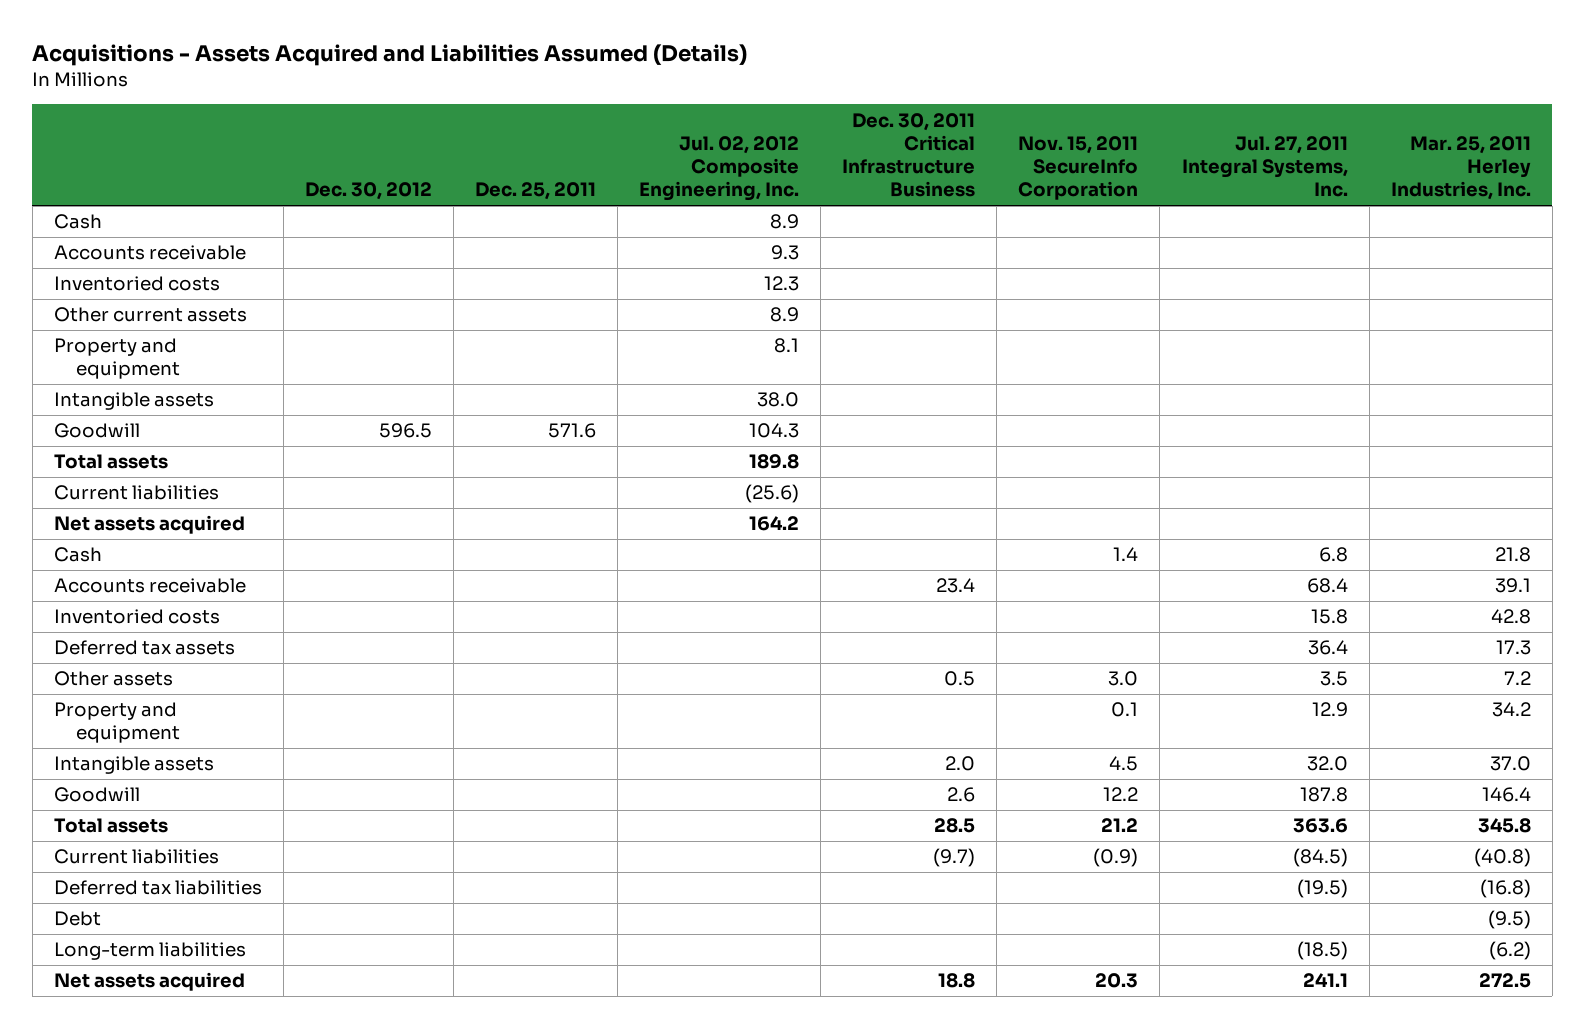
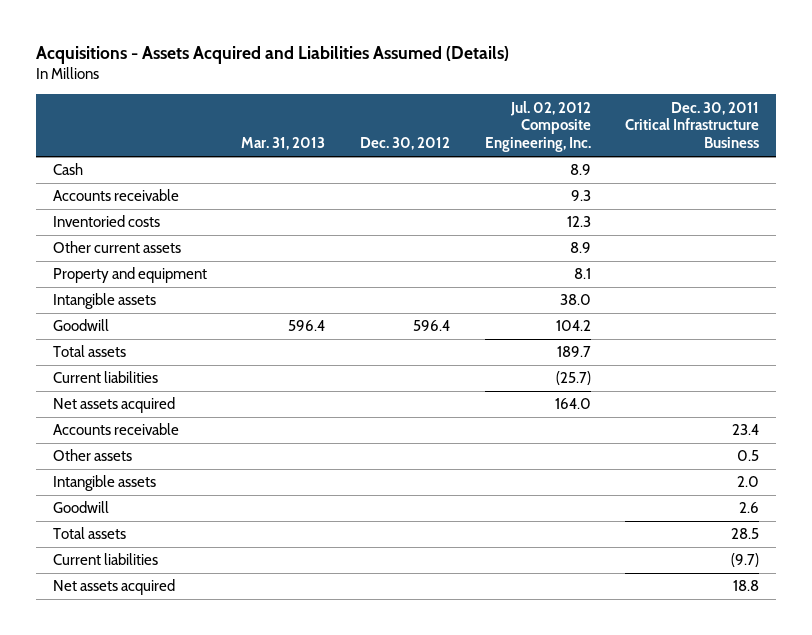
- | Dec. 30, 2012 | Dec. 25, 2011 | Jul. 02, 2012 Composite Engineering, Inc. | Dec. 30, 2011 Critical Infrastructure Business | Nov. 15, 2011 SecureInfo Corporation | Jul. 27, 2011 Integral Systems, Inc. | Mar. 25, 2011 Herley Industries, Inc.
+ | Mar. 31, 2013 | Dec. 30, 2012 | Jul. 02, 2012 Composite Engineering, Inc. | Dec. 30, 2011 Critical Infrastructure Business
- Goodwill | 596.5 | 571.6 | 104.3 | | | |
- Total assets | | | 189.8 | | | |
- Current liabilities | | | (25.6) | | | |
- Net assets acquired | | | 164.2 | | | |
- Cash | | | | | 1.4 | 6.8 | 21.8
+ Goodwill | 596.4 | 596.4 | 104.2 |
+ Total assets | | | 189.7 |
+ Current liabilities | | | (25.7) |
+ Net assets acquired | | | 164.0 |
- Inventoried costs | | | | | | 15.8 | 42.8
- Deferred tax assets | | | | | | 36.4 | 17.3
- Property and equipment | | | | | 0.1 | 12.9 | 34.2
- Deferred tax liabilities | | | | | | (19.5) | (16.8)
- Debt | | | | | | | (9.5)
- Long-term liabilities | | | | | | (18.5) | (6.2)

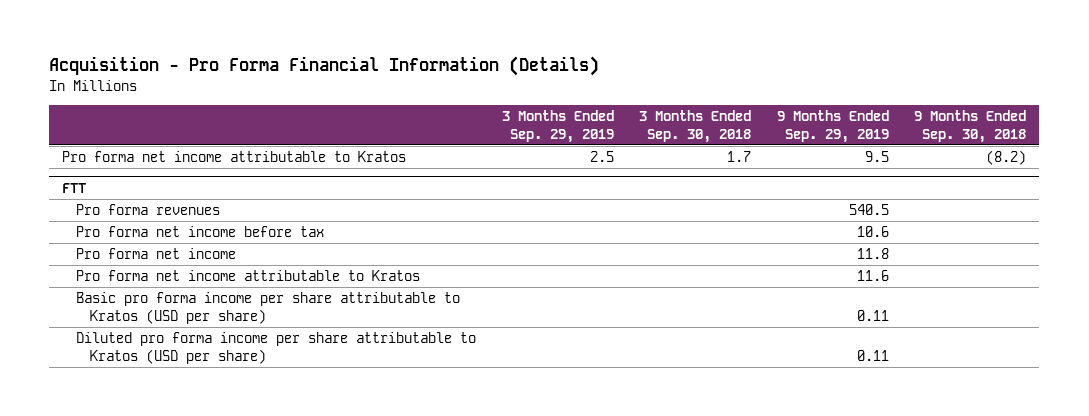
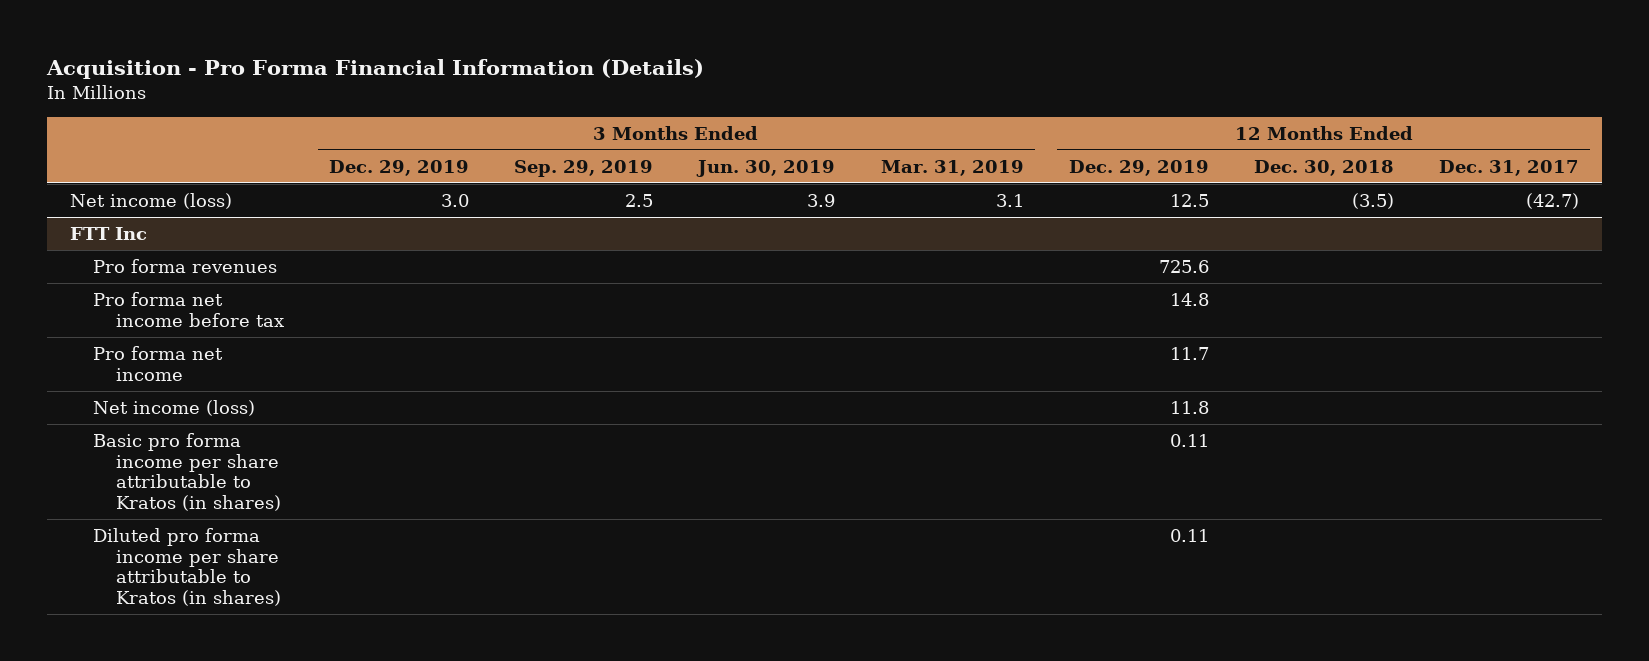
- | 3 Months Ended Sep. 29, 2019 | 3 Months Ended Sep. 30, 2018 | 9 Months Ended Sep. 29, 2019 | 9 Months Ended Sep. 30, 2018
+ | 3 Months Ended Dec. 29, 2019 | 3 Months Ended Sep. 29, 2019 | 3 Months Ended Jun. 30, 2019 | 3 Months Ended Mar. 31, 2019 | 12 Months Ended Dec. 29, 2019 | 12 Months Ended Dec. 30, 2018 | 12 Months Ended Dec. 31, 2017
- Pro forma net income attributable to Kratos | 2.5 | 1.7 | 9.5 | (8.2)
- FTT
+ Net income (loss) | 3.0 | 2.5 | 3.9 | 3.1 | 12.5 | (3.5) | (42.7)
+ FTT Inc
- Pro forma net income attributable to Kratos | | | 11.6 |
- Basic pro forma income per share attributable to Kratos (USD per share) | | | 0.11 |
- Diluted pro forma income per share attributable to Kratos (USD per share) | | | 0.11 |
+ Net income (loss) | | | | | 11.8 | |
+ Basic pro forma income per share attributable to Kratos (in shares) | | | | | 0.11 | |
+ Diluted pro forma income per share attributable to Kratos (in shares) | | | | | 0.11 | |

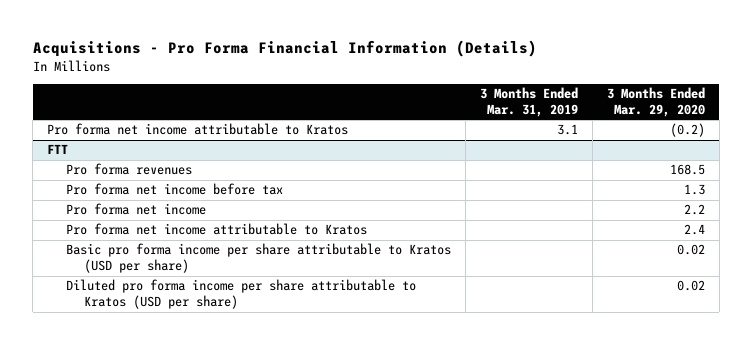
- Acquisition - Pro Forma Financial Information (Details)
+ Acquisitions - Pro Forma Financial Information (Details)
- | 3 Months Ended Dec. 29, 2019 | 3 Months Ended Sep. 29, 2019 | 3 Months Ended Jun. 30, 2019 | 3 Months Ended Mar. 31, 2019 | 12 Months Ended Dec. 29, 2019 | 12 Months Ended Dec. 30, 2018 | 12 Months Ended Dec. 31, 2017
+ | 3 Months Ended Mar. 31, 2019 | 3 Months Ended Mar. 29, 2020
- Net income (loss) | 3.0 | 2.5 | 3.9 | 3.1 | 12.5 | (3.5) | (42.7)
- FTT Inc
+ Pro forma net income attributable to Kratos | 3.1 | (0.2)
+ FTT
- Net income (loss) | | | | | 11.8 | |
- Basic pro forma income per share attributable to Kratos (in shares) | | | | | 0.11 | |
- Diluted pro forma income per share attributable to Kratos (in shares) | | | | | 0.11 | |
+ Pro forma net income attributable to Kratos | | 2.4
+ Basic pro forma income per share attributable to Kratos (USD per share) | | 0.02
+ Diluted pro forma income per share attributable to Kratos (USD per share) | | 0.02

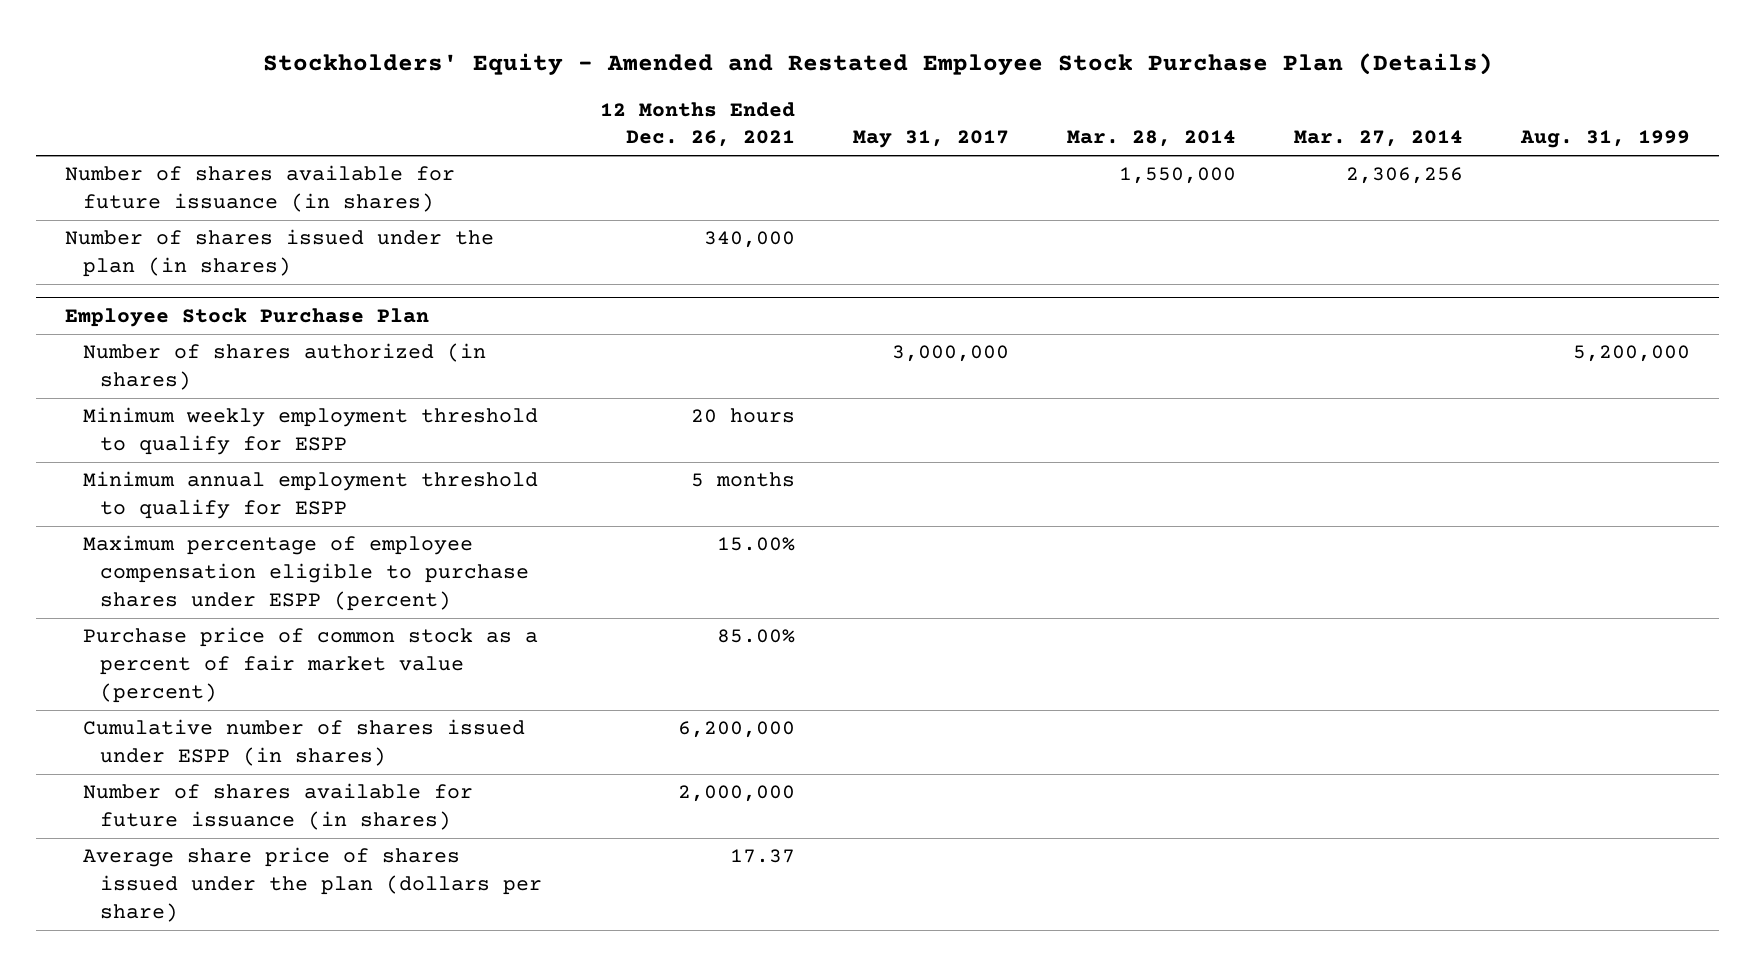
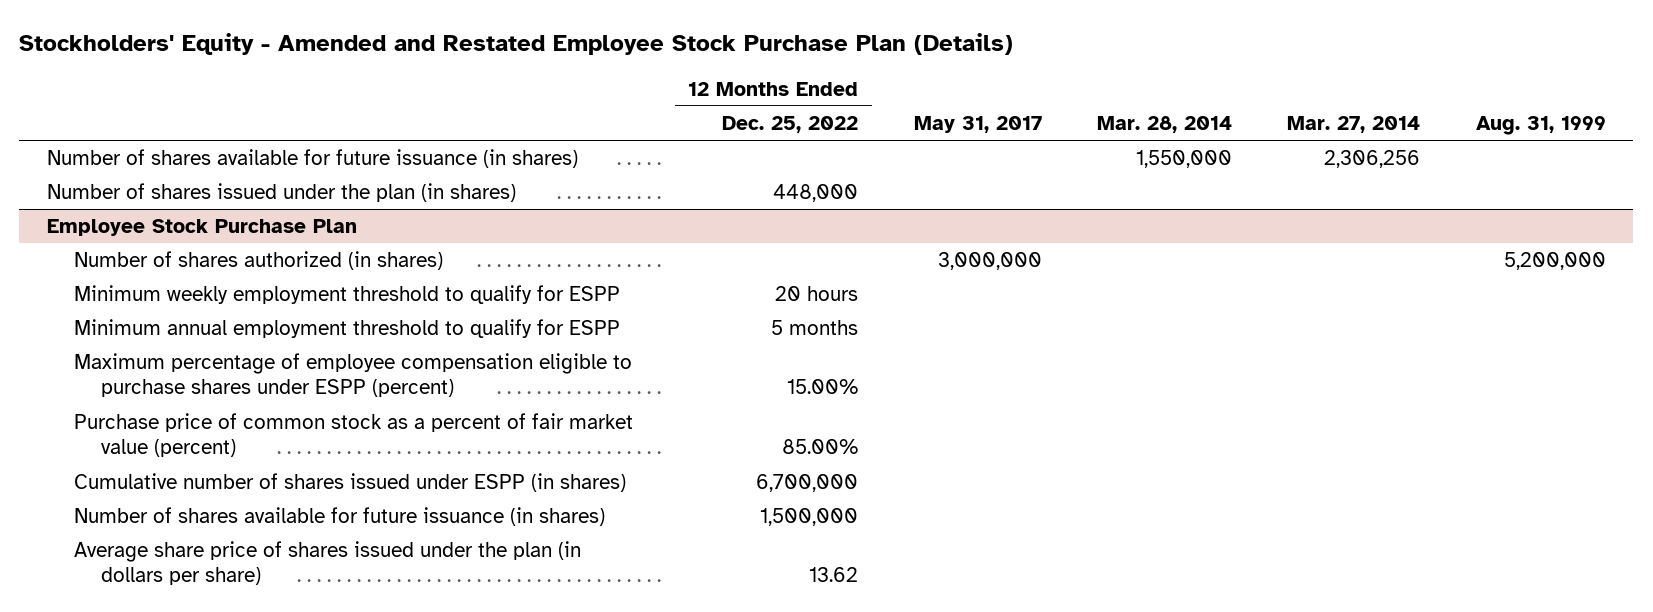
- | 12 Months Ended Dec. 26, 2021 | May 31, 2017 | Mar. 28, 2014 | Mar. 27, 2014 | Aug. 31, 1999
+ | 12 Months Ended Dec. 25, 2022 | May 31, 2017 | Mar. 28, 2014 | Mar. 27, 2014 | Aug. 31, 1999
@ Employee Stock Purchase Plan
- Average share price of shares issued under the plan (dollars per share) | 17.37 | | | |
+ Average share price of shares issued under the plan (in dollars per share) | 13.62 | | | |

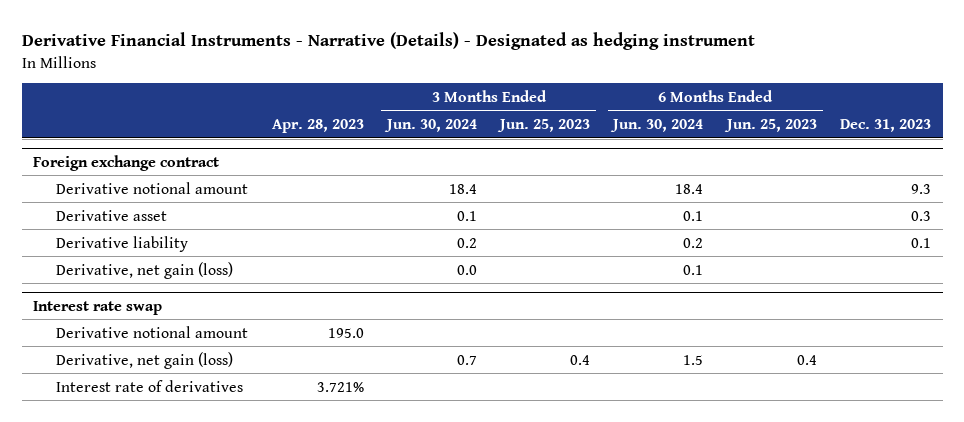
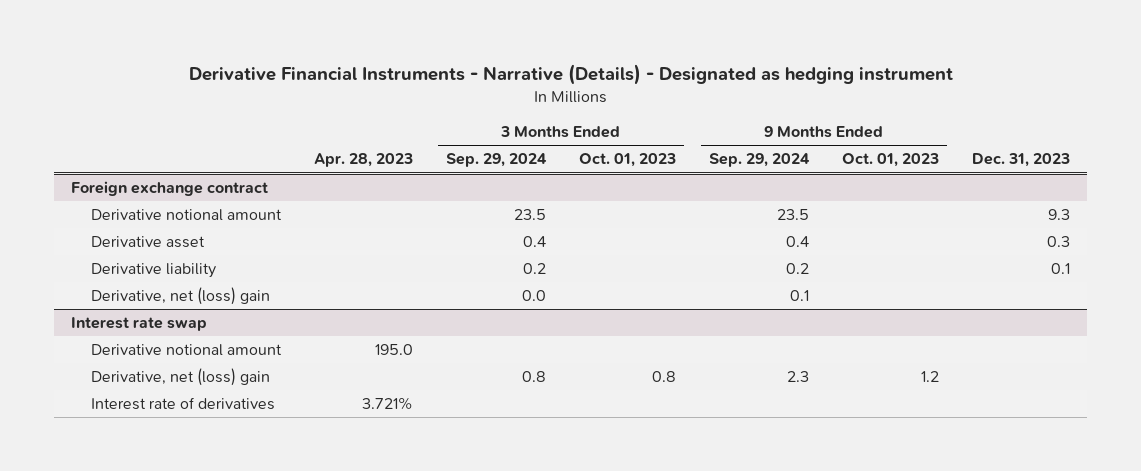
- | Apr. 28, 2023 | 3 Months Ended Jun. 30, 2024 | 3 Months Ended Jun. 25, 2023 | 6 Months Ended Jun. 30, 2024 | 6 Months Ended Jun. 25, 2023 | Dec. 31, 2023
+ | Apr. 28, 2023 | 3 Months Ended Sep. 29, 2024 | 3 Months Ended Oct. 01, 2023 | 9 Months Ended Sep. 29, 2024 | 9 Months Ended Oct. 01, 2023 | Dec. 31, 2023
@ Foreign exchange contract
- Derivative, net gain (loss) | | 0.0 | | 0.1 | |
+ Derivative, net (loss) gain | | 0.0 | | 0.1 | |
@ Interest rate swap
- Derivative, net gain (loss) | | 0.7 | 0.4 | 1.5 | 0.4 |
+ Derivative, net (loss) gain | | 0.8 | 0.8 | 2.3 | 1.2 |

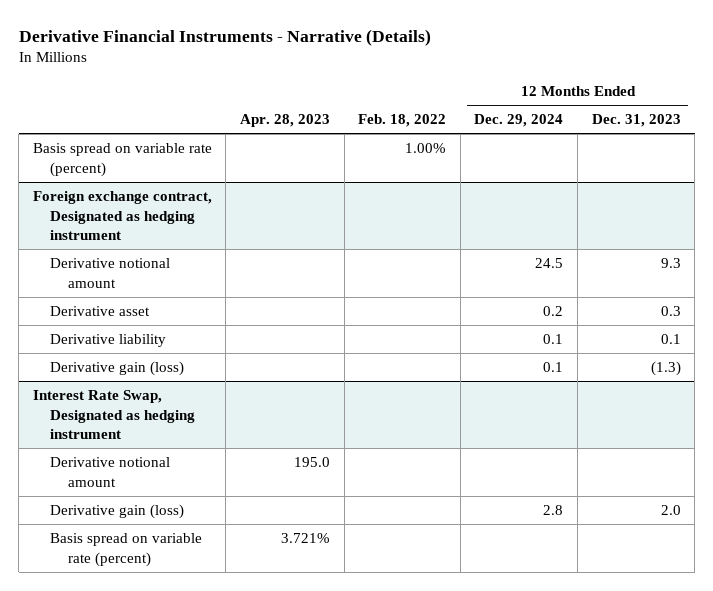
- Derivative Financial Instruments - Narrative (Details) - Designated as hedging instrument
+ Derivative Financial Instruments - Narrative (Details)
- | Apr. 28, 2023 | 3 Months Ended Sep. 29, 2024 | 3 Months Ended Oct. 01, 2023 | 9 Months Ended Sep. 29, 2024 | 9 Months Ended Oct. 01, 2023 | Dec. 31, 2023
+ | Apr. 28, 2023 | Feb. 18, 2022 | 12 Months Ended Dec. 29, 2024 | 12 Months Ended Dec. 31, 2023
- Foreign exchange contract
+ Basis spread on variable rate (percent) | | 1.00% | |
+ Foreign exchange contract, Designated as hedging instrument
- Derivative, net (loss) gain | | 0.0 | | 0.1 | |
- Interest rate swap
+ Derivative gain (loss) | | | 0.1 | (1.3)
+ Interest Rate Swap, Designated as hedging instrument
- Derivative, net (loss) gain | | 0.8 | 0.8 | 2.3 | 1.2 |
- Interest rate of derivatives | 3.721% | | | | |
+ Derivative gain (loss) | | | 2.8 | 2.0
+ Basis spread on variable rate (percent) | 3.721% | | |

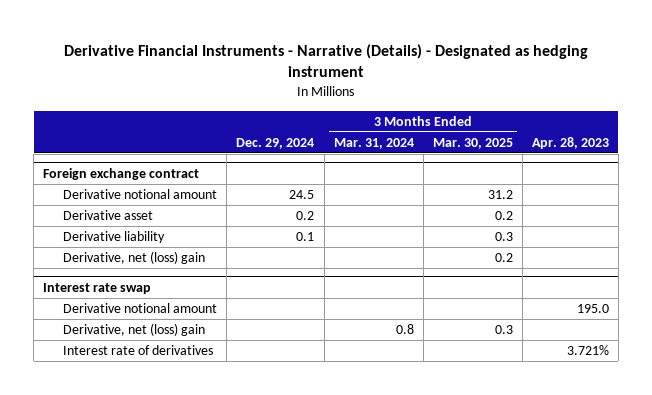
- Derivative Financial Instruments - Narrative (Details)
+ Derivative Financial Instruments - Narrative (Details) - Designated as hedging instrument
- | Apr. 28, 2023 | Feb. 18, 2022 | 12 Months Ended Dec. 29, 2024 | 12 Months Ended Dec. 31, 2023
+ | Dec. 29, 2024 | 3 Months Ended Mar. 31, 2024 | 3 Months Ended Mar. 30, 2025 | Apr. 28, 2023
- Basis spread on variable rate (percent) | | 1.00% | |
- Foreign exchange contract, Designated as hedging instrument
+ Foreign exchange contract
- Derivative gain (loss) | | | 0.1 | (1.3)
- Interest Rate Swap, Designated as hedging instrument
+ Derivative, net (loss) gain | | | 0.2 |
+ Interest rate swap
- Derivative gain (loss) | | | 2.8 | 2.0
- Basis spread on variable rate (percent) | 3.721% | | |
+ Derivative, net (loss) gain | | 0.8 | 0.3 |
+ Interest rate of derivatives | | | | 3.721%

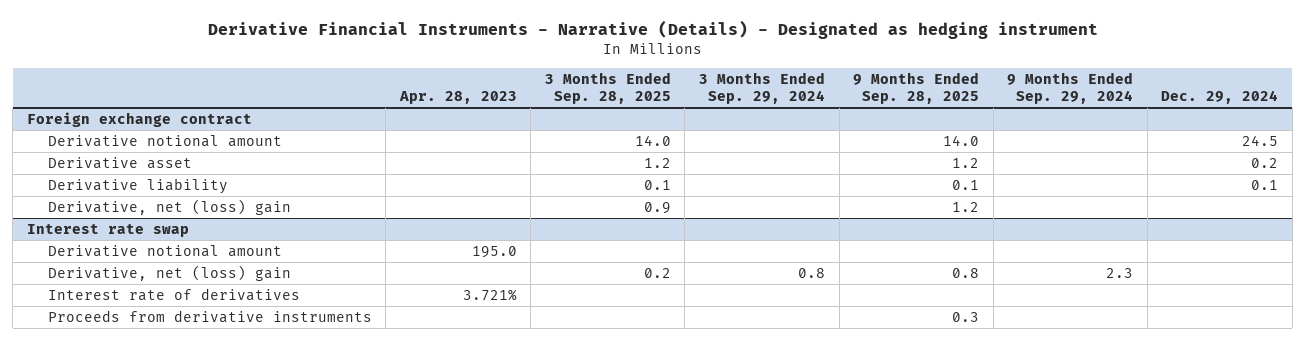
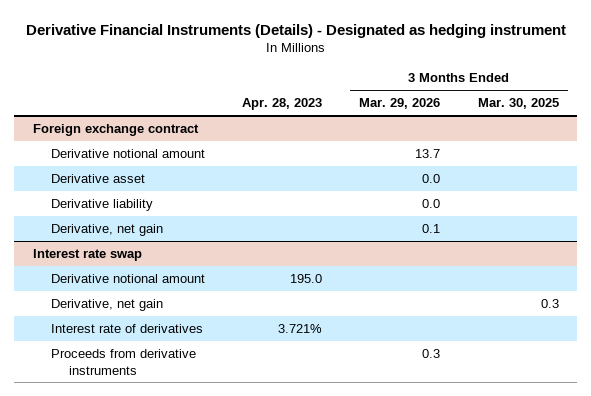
- Derivative Financial Instruments - Narrative (Details) - Designated as hedging instrument
+ Derivative Financial Instruments (Details) - Designated as hedging instrument
- | Apr. 28, 2023 | 3 Months Ended Sep. 28, 2025 | 3 Months Ended Sep. 29, 2024 | 9 Months Ended Sep. 28, 2025 | 9 Months Ended Sep. 29, 2024 | Dec. 29, 2024
+ | Apr. 28, 2023 | 3 Months Ended Mar. 29, 2026 | 3 Months Ended Mar. 30, 2025
@ Foreign exchange contract
- Derivative, net (loss) gain | | 0.9 | | 1.2 | |
+ Derivative, net gain | | 0.1 |
@ Interest rate swap
- Derivative, net (loss) gain | | 0.2 | 0.8 | 0.8 | 2.3 |
+ Derivative, net gain | | | 0.3

